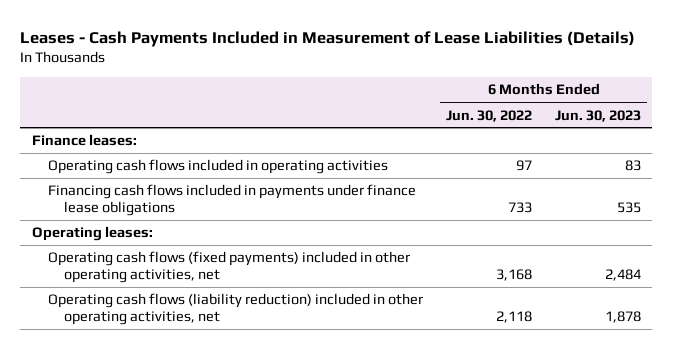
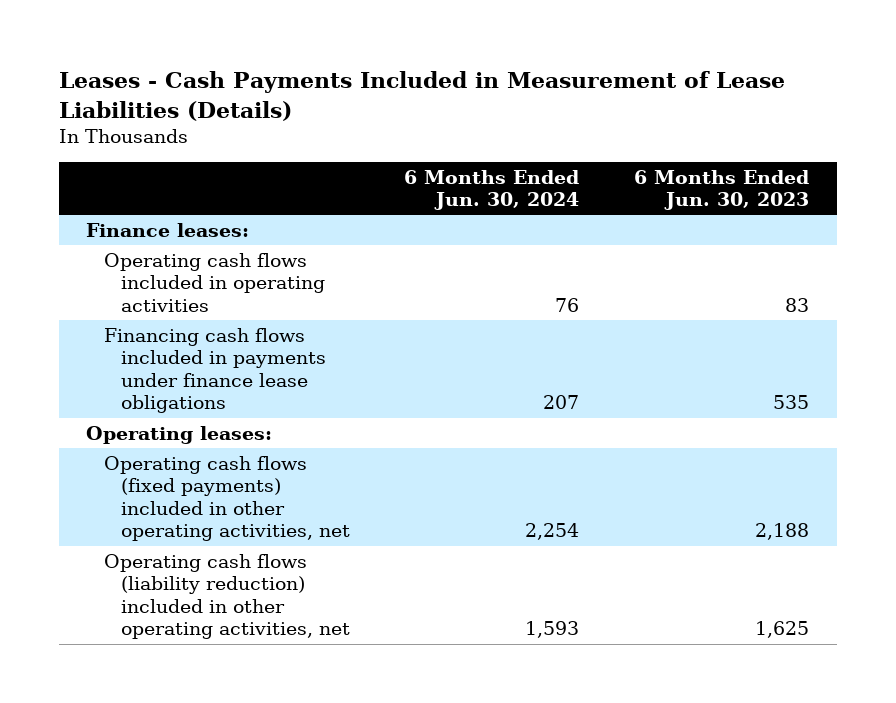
- | 6 Months Ended Jun. 30, 2022 | 6 Months Ended Jun. 30, 2023
+ | 6 Months Ended Jun. 30, 2024 | 6 Months Ended Jun. 30, 2023
- Operating cash flows (fixed payments) included in other operating activities, net | 3,168 | 2,484
- Operating cash flows (liability reduction) included in other operating activities, net | 2,118 | 1,878
+ Operating cash flows (fixed payments) included in other operating activities, net | 2,254 | 2,188
+ Operating cash flows (liability reduction) included in other operating activities, net | 1,593 | 1,625

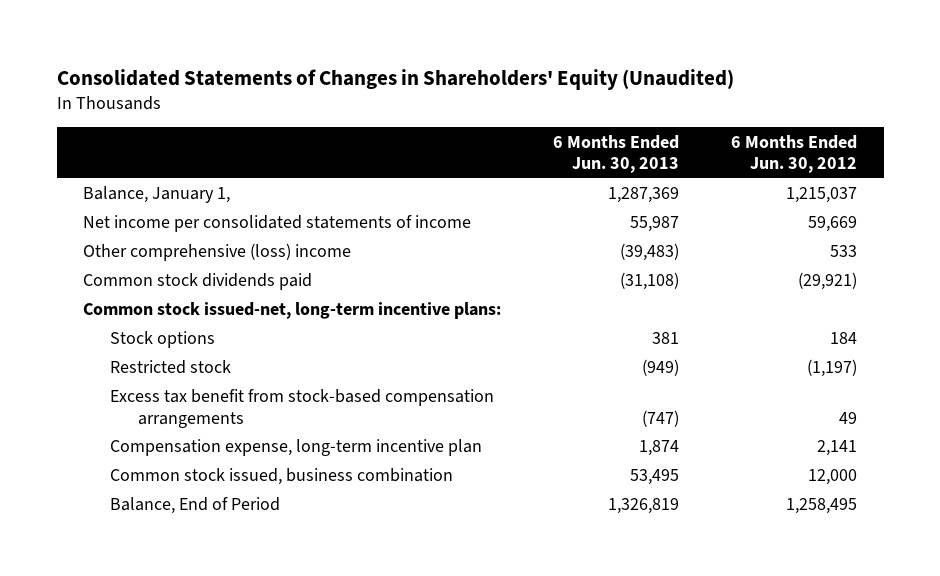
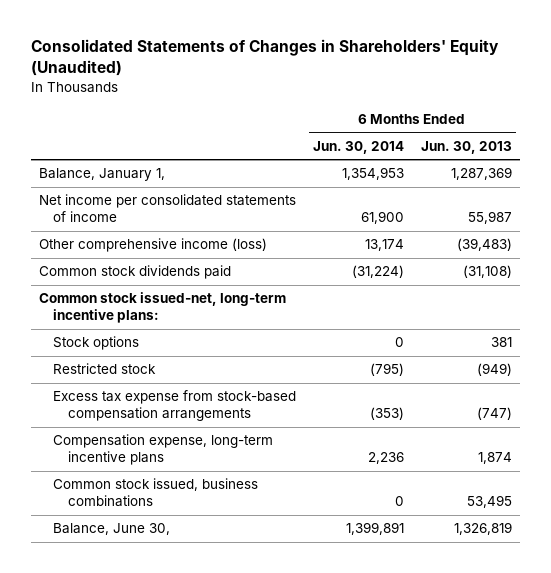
- | 6 Months Ended Jun. 30, 2013 | 6 Months Ended Jun. 30, 2012
+ | 6 Months Ended Jun. 30, 2014 | 6 Months Ended Jun. 30, 2013
- Other comprehensive (loss) income | (39,483) | 533
+ Other comprehensive income (loss) | 13,174 | (39,483)
- Excess tax benefit from stock-based compensation arrangements | (747) | 49
- Compensation expense, long-term incentive plan | 1,874 | 2,141
- Common stock issued, business combination | 53,495 | 12,000
- Balance, End of Period | 1,326,819 | 1,258,495
+ Excess tax expense from stock-based compensation arrangements | (353) | (747)
+ Compensation expense, long-term incentive plans | 2,236 | 1,874
+ Common stock issued, business combinations | 0 | 53,495
+ Balance, June 30, | 1,399,891 | 1,326,819

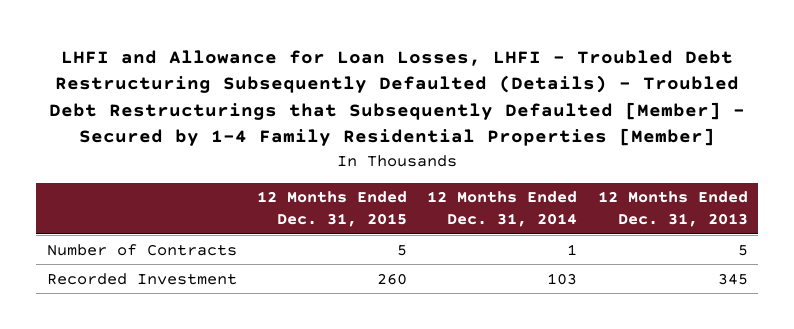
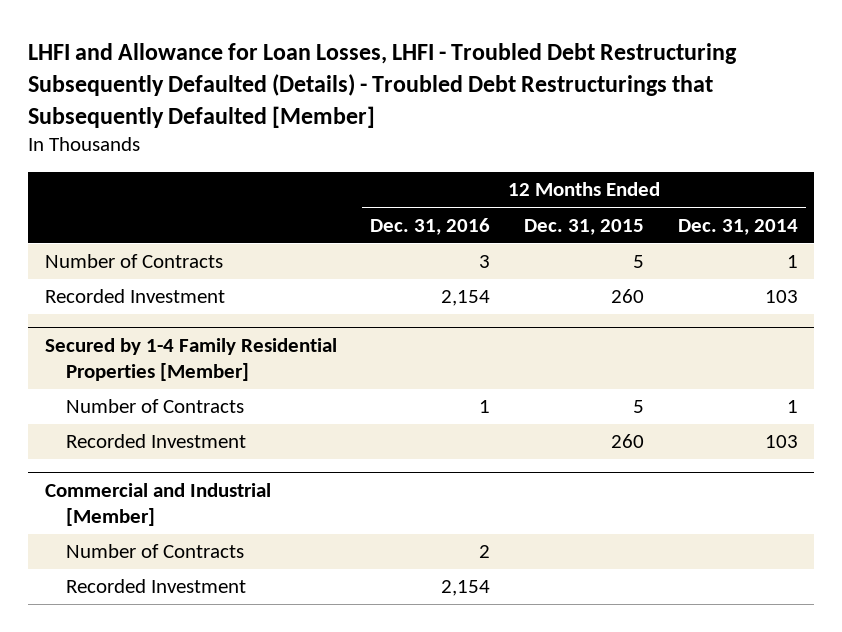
- LHFI and Allowance for Loan Losses, LHFI - Troubled Debt Restructuring Subsequently Defaulted (Details) - Troubled Debt Restructurings that Subsequently Defaulted [Member] - Secured by 1-4 Family Residential Properties [Member]
+ LHFI and Allowance for Loan Losses, LHFI - Troubled Debt Restructuring Subsequently Defaulted (Details) - Troubled Debt Restructurings that Subsequently Defaulted [Member]
- | 12 Months Ended Dec. 31, 2015 | 12 Months Ended Dec. 31, 2014 | 12 Months Ended Dec. 31, 2013
+ | 12 Months Ended Dec. 31, 2016 | 12 Months Ended Dec. 31, 2015 | 12 Months Ended Dec. 31, 2014
+ Secured by 1-4 Family Residential Properties [Member]
+ Number of Contracts | 1 | 5 | 1
+ Recorded Investment | | 260 | 103
+ Commercial and Industrial [Member]
+ Number of Contracts | 2 | |
+ Recorded Investment | 2,154 | |

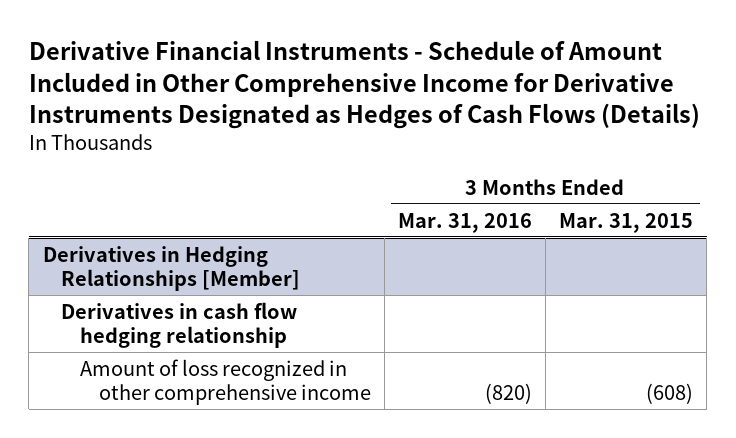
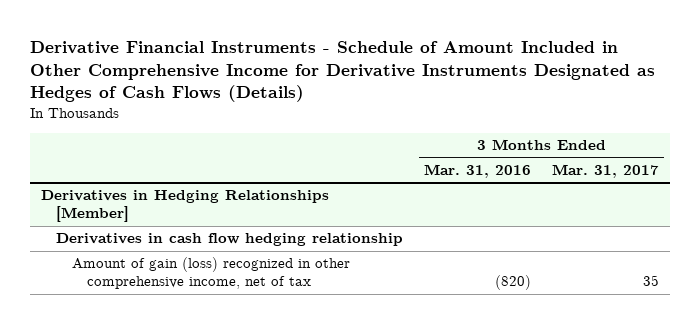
- | 3 Months Ended Mar. 31, 2016 | 3 Months Ended Mar. 31, 2015
+ | 3 Months Ended Mar. 31, 2016 | 3 Months Ended Mar. 31, 2017
@ Derivatives in Hedging Relationships [Member]
- Amount of loss recognized in other comprehensive income | (820) | (608)
+ Amount of gain (loss) recognized in other comprehensive income, net of tax | (820) | 35

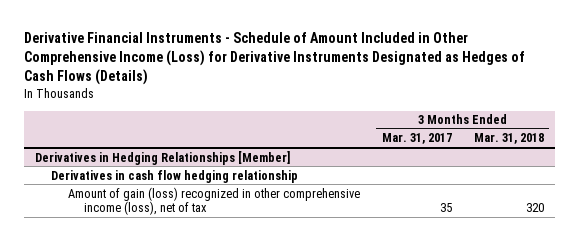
- Derivative Financial Instruments - Schedule of Amount Included in Other Comprehensive Income for Derivative Instruments Designated as Hedges of Cash Flows (Details)
+ Derivative Financial Instruments - Schedule of Amount Included in Other Comprehensive Income (Loss) for Derivative Instruments Designated as Hedges of Cash Flows (Details)
- | 3 Months Ended Mar. 31, 2016 | 3 Months Ended Mar. 31, 2017
+ | 3 Months Ended Mar. 31, 2017 | 3 Months Ended Mar. 31, 2018
@ Derivatives in Hedging Relationships [Member]
- Amount of gain (loss) recognized in other comprehensive income, net of tax | (820) | 35
+ Amount of gain (loss) recognized in other comprehensive income (loss), net of tax | 35 | 320

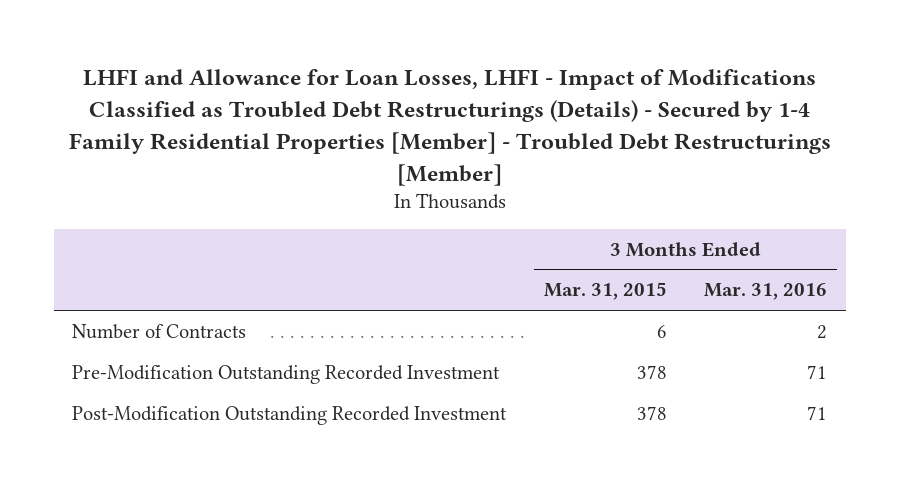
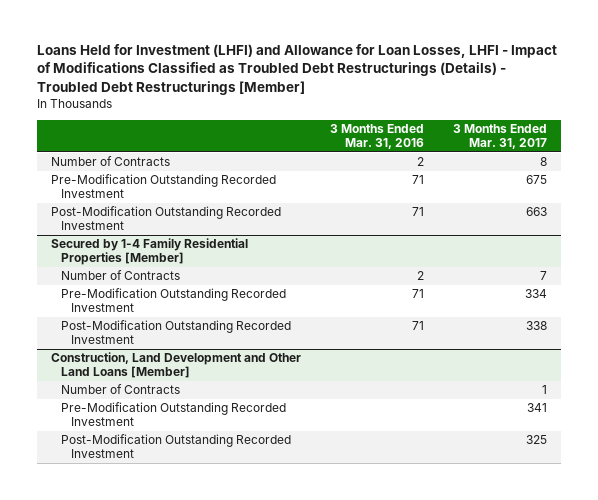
- LHFI and Allowance for Loan Losses, LHFI - Impact of Modifications Classified as Troubled Debt Restructurings (Details) - Secured by 1-4 Family Residential Properties [Member] - Troubled Debt Restructurings [Member]
+ Loans Held for Investment (LHFI) and Allowance for Loan Losses, LHFI - Impact of Modifications Classified as Troubled Debt Restructurings (Details) - Troubled Debt Restructurings [Member]
- | 3 Months Ended Mar. 31, 2015 | 3 Months Ended Mar. 31, 2016
+ | 3 Months Ended Mar. 31, 2016 | 3 Months Ended Mar. 31, 2017
+ Secured by 1-4 Family Residential Properties [Member]
+ Number of Contracts | 2 | 7
+ Pre-Modification Outstanding Recorded Investment | 71 | 334
+ Post-Modification Outstanding Recorded Investment | 71 | 338
+ Construction, Land Development and Other Land Loans [Member]
+ Number of Contracts | | 1
+ Pre-Modification Outstanding Recorded Investment | | 341
+ Post-Modification Outstanding Recorded Investment | | 325

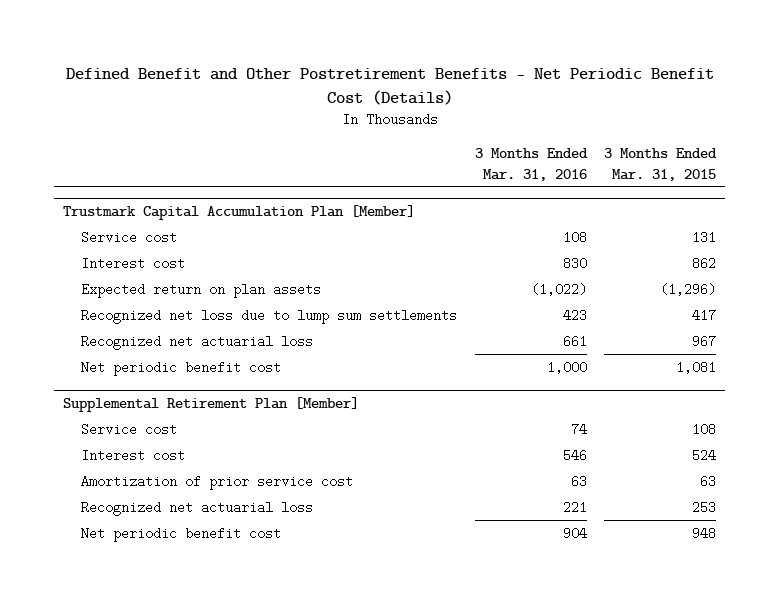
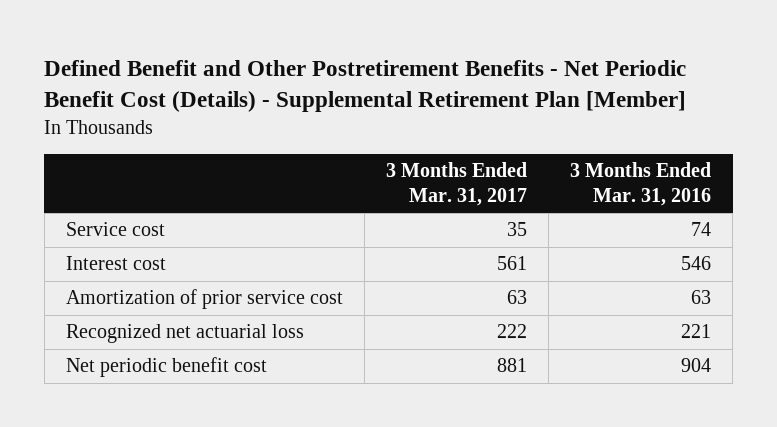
- Defined Benefit and Other Postretirement Benefits - Net Periodic Benefit Cost (Details)
+ Defined Benefit and Other Postretirement Benefits - Net Periodic Benefit Cost (Details) - Supplemental Retirement Plan [Member]
- | 3 Months Ended Mar. 31, 2016 | 3 Months Ended Mar. 31, 2015
+ | 3 Months Ended Mar. 31, 2017 | 3 Months Ended Mar. 31, 2016
- Trustmark Capital Accumulation Plan [Member]
- Service cost | 108 | 131
- Interest cost | 830 | 862
- Expected return on plan assets | (1,022) | (1,296)
- Recognized net loss due to lump sum settlements | 423 | 417
- Recognized net actuarial loss | 661 | 967
- Net periodic benefit cost | 1,000 | 1,081
- Supplemental Retirement Plan [Member]

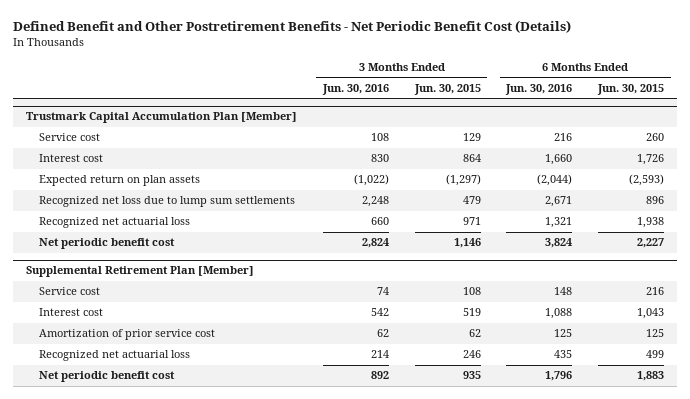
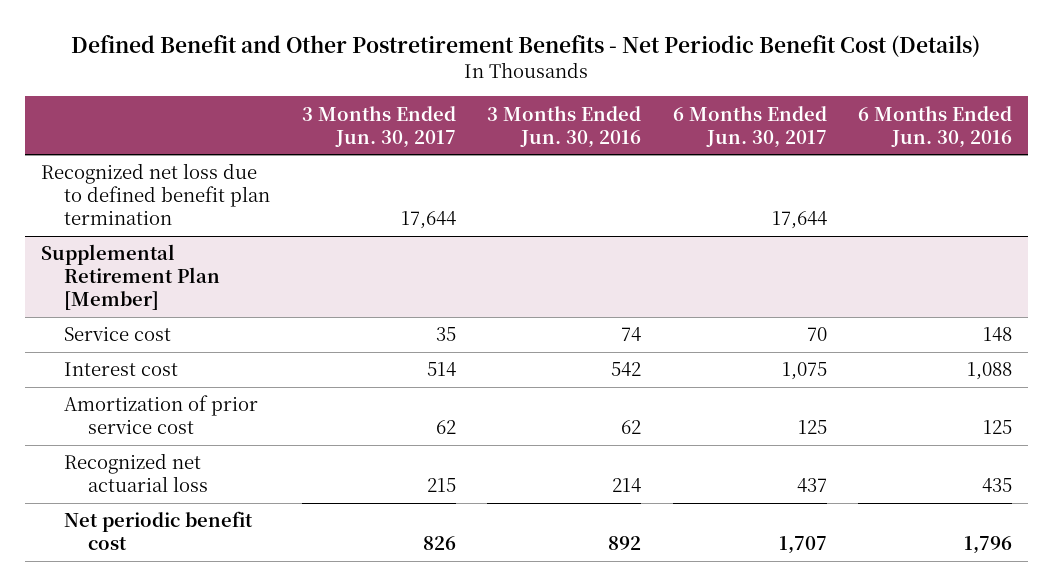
- | 3 Months Ended Jun. 30, 2016 | 3 Months Ended Jun. 30, 2015 | 6 Months Ended Jun. 30, 2016 | 6 Months Ended Jun. 30, 2015
+ | 3 Months Ended Jun. 30, 2017 | 3 Months Ended Jun. 30, 2016 | 6 Months Ended Jun. 30, 2017 | 6 Months Ended Jun. 30, 2016
- Trustmark Capital Accumulation Plan [Member]
- Service cost | 108 | 129 | 216 | 260
- Interest cost | 830 | 864 | 1,660 | 1,726
- Expected return on plan assets | (1,022) | (1,297) | (2,044) | (2,593)
- Recognized net loss due to lump sum settlements | 2,248 | 479 | 2,671 | 896
- Recognized net actuarial loss | 660 | 971 | 1,321 | 1,938
- Net periodic benefit cost | 2,824 | 1,146 | 3,824 | 2,227
+ Recognized net loss due to defined benefit plan termination | 17,644 | | 17,644 |

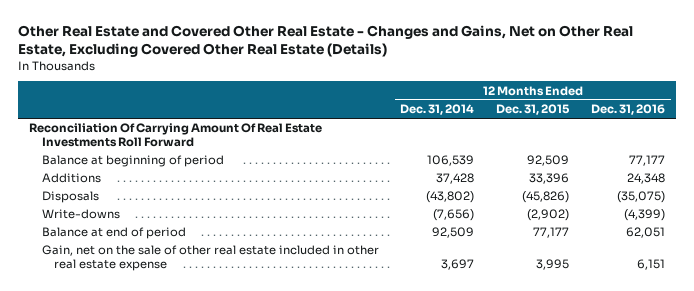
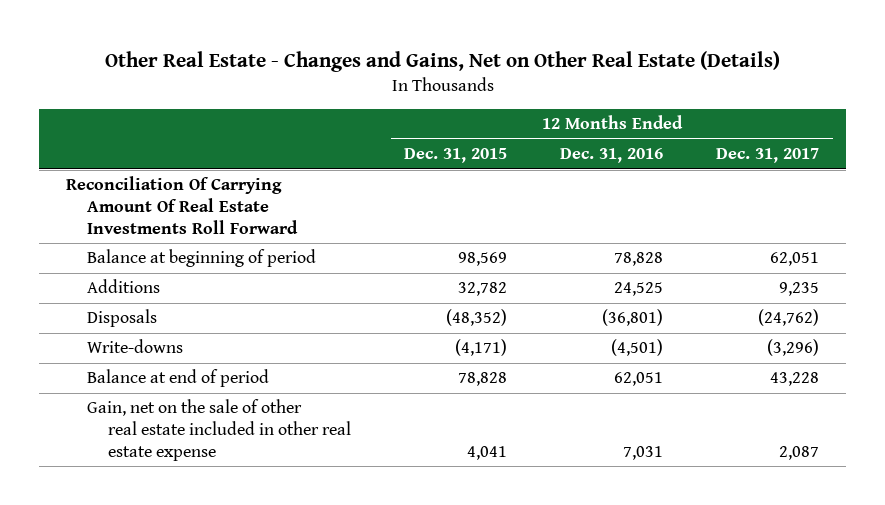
- Other Real Estate and Covered Other Real Estate - Changes and Gains, Net on Other Real Estate, Excluding Covered Other Real Estate (Details)
+ Other Real Estate - Changes and Gains, Net on Other Real Estate (Details)
- | 12 Months Ended Dec. 31, 2014 | 12 Months Ended Dec. 31, 2015 | 12 Months Ended Dec. 31, 2016
+ | 12 Months Ended Dec. 31, 2015 | 12 Months Ended Dec. 31, 2016 | 12 Months Ended Dec. 31, 2017
- Balance at beginning of period | 106,539 | 92,509 | 77,177
- Additions | 37,428 | 33,396 | 24,348
- Disposals | (43,802) | (45,826) | (35,075)
- Write-downs | (7,656) | (2,902) | (4,399)
- Balance at end of period | 92,509 | 77,177 | 62,051
- Gain, net on the sale of other real estate included in other real estate expense | 3,697 | 3,995 | 6,151
+ Balance at beginning of period | 98,569 | 78,828 | 62,051
+ Additions | 32,782 | 24,525 | 9,235
+ Disposals | (48,352) | (36,801) | (24,762)
+ Write-downs | (4,171) | (4,501) | (3,296)
+ Balance at end of period | 78,828 | 62,051 | 43,228
+ Gain, net on the sale of other real estate included in other real estate expense | 4,041 | 7,031 | 2,087

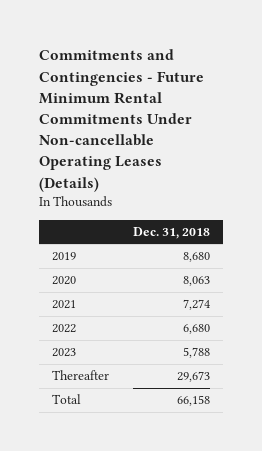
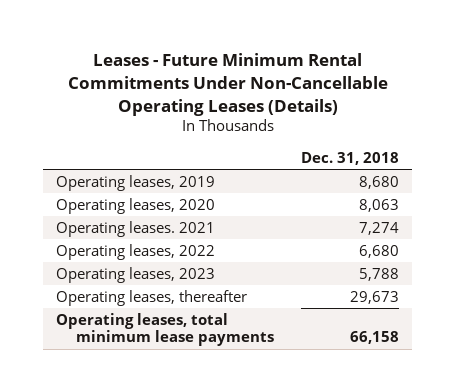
- Commitments and Contingencies - Future Minimum Rental Commitments Under Non-cancellable Operating Leases (Details)
+ Leases - Future Minimum Rental Commitments Under Non-Cancellable Operating Leases (Details)
- 2019 | 8,680
- 2020 | 8,063
- 2021 | 7,274
- 2022 | 6,680
- 2023 | 5,788
- Thereafter | 29,673
- Total | 66,158
+ Operating leases, 2019 | 8,680
+ Operating leases, 2020 | 8,063
+ Operating leases. 2021 | 7,274
+ Operating leases, 2022 | 6,680
+ Operating leases, 2023 | 5,788
+ Operating leases, thereafter | 29,673
+ Operating leases, total minimum lease payments | 66,158

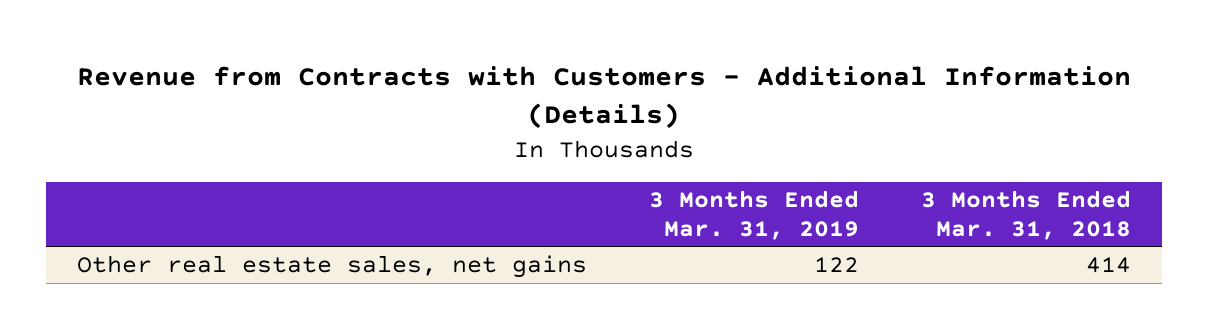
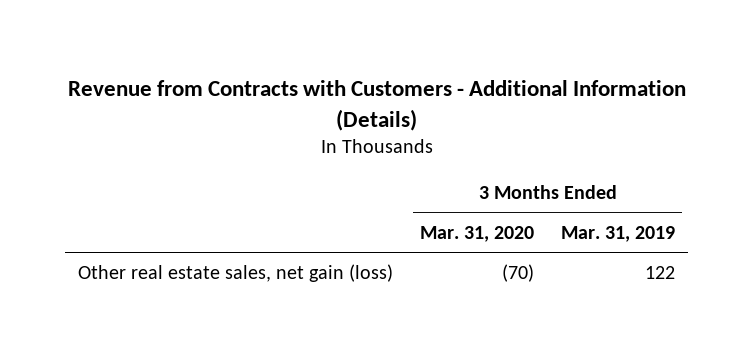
- | 3 Months Ended Mar. 31, 2019 | 3 Months Ended Mar. 31, 2018
+ | 3 Months Ended Mar. 31, 2020 | 3 Months Ended Mar. 31, 2019
- Other real estate sales, net gains | 122 | 414
+ Other real estate sales, net gain (loss) | (70) | 122

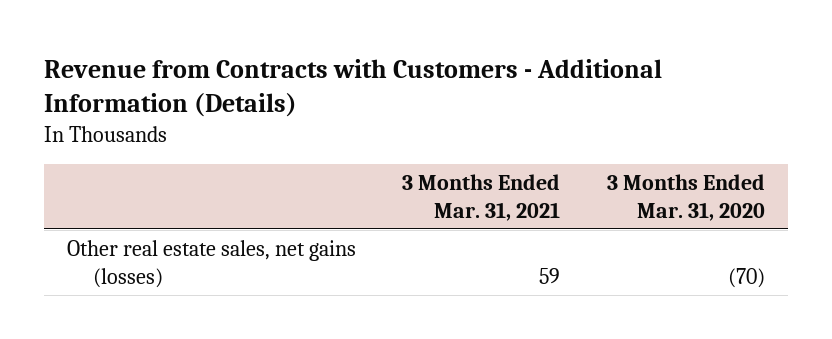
- | 3 Months Ended Mar. 31, 2020 | 3 Months Ended Mar. 31, 2019
+ | 3 Months Ended Mar. 31, 2021 | 3 Months Ended Mar. 31, 2020
- Other real estate sales, net gain (loss) | (70) | 122
+ Other real estate sales, net gains (losses) | 59 | (70)

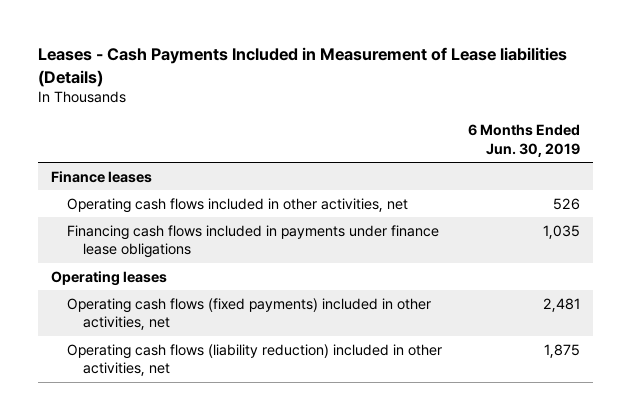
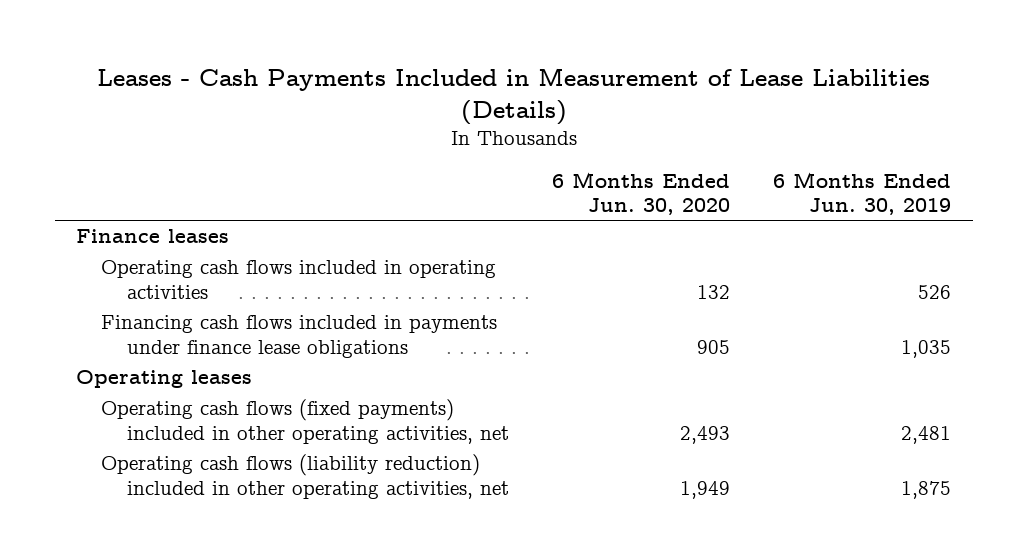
- Leases - Cash Payments Included in Measurement of Lease liabilities (Details)
+ Leases - Cash Payments Included in Measurement of Lease Liabilities (Details)
- | 6 Months Ended Jun. 30, 2019
+ | 6 Months Ended Jun. 30, 2020 | 6 Months Ended Jun. 30, 2019
- Operating cash flows included in other activities, net | 526
+ Operating cash flows included in operating activities | 132 | 526
- Operating cash flows (fixed payments) included in other activities, net | 2,481
- Operating cash flows (liability reduction) included in other activities, net | 1,875
+ Operating cash flows (fixed payments) included in other operating activities, net | 2,493 | 2,481
+ Operating cash flows (liability reduction) included in other operating activities, net | 1,949 | 1,875

